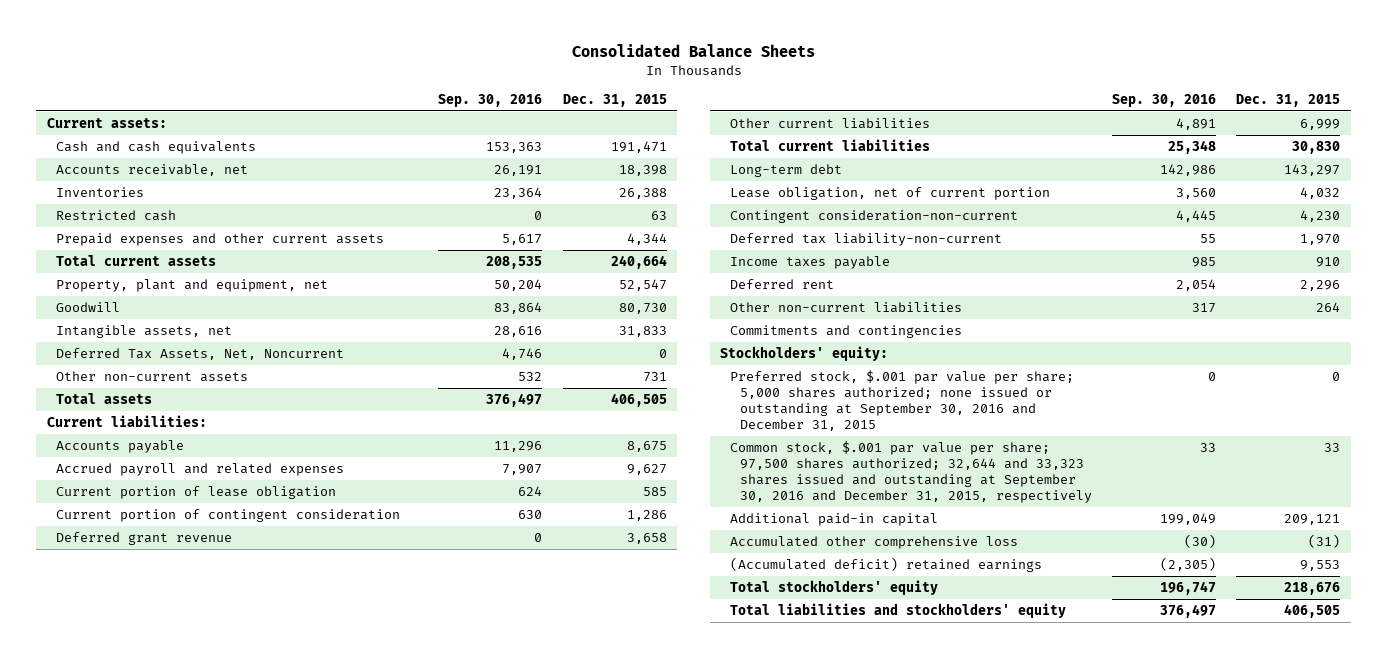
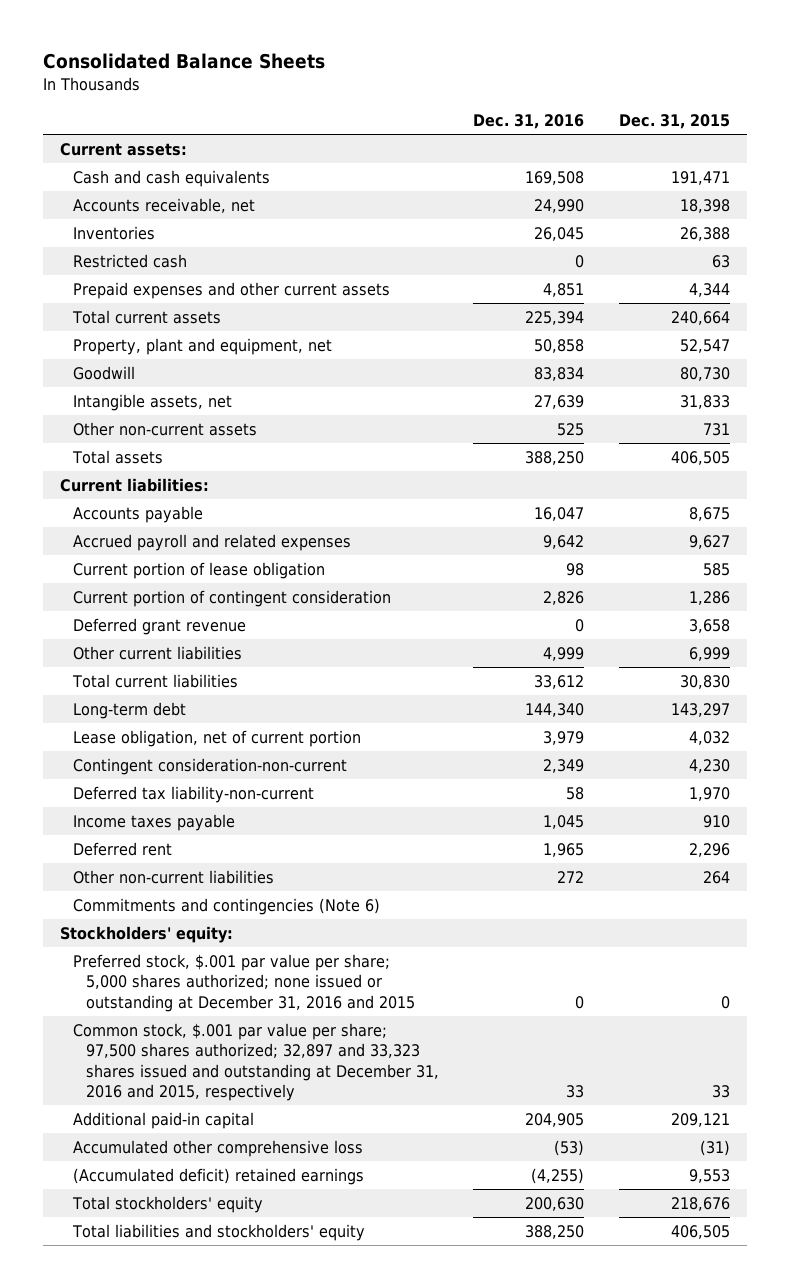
- | Sep. 30, 2016 | Dec. 31, 2015
+ | Dec. 31, 2016 | Dec. 31, 2015
- Deferred Tax Assets, Net, Noncurrent | 4,746 | 0
- Commitments and contingencies
+ Commitments and contingencies (Note 6)
- Preferred stock, $.001 par value per share; 5,000 shares authorized; none issued or outstanding at September 30, 2016 and December 31, 2015 | 0 | 0
- Common stock, $.001 par value per share; 97,500 shares authorized; 32,644 and 33,323 shares issued and outstanding at September 30, 2016 and December 31, 2015, respectively | 33 | 33
+ Preferred stock, $.001 par value per share; 5,000 shares authorized; none issued or outstanding at December 31, 2016 and 2015 | 0 | 0
+ Common stock, $.001 par value per share; 97,500 shares authorized; 32,897 and 33,323 shares issued and outstanding at December 31, 2016 and 2015, respectively | 33 | 33

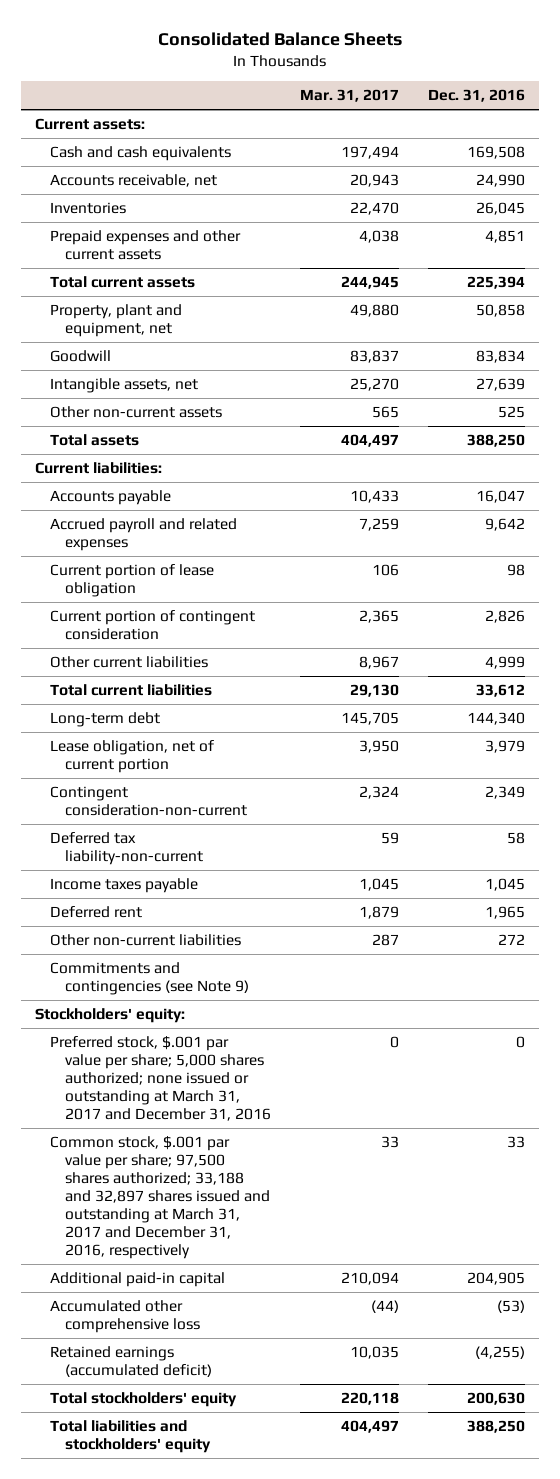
- | Dec. 31, 2016 | Dec. 31, 2015
+ | Mar. 31, 2017 | Dec. 31, 2016
- Restricted cash | 0 | 63
- Deferred grant revenue | 0 | 3,658
- Commitments and contingencies (Note 6)
+ Commitments and contingencies (see Note 9)
- Preferred stock, $.001 par value per share; 5,000 shares authorized; none issued or outstanding at December 31, 2016 and 2015 | 0 | 0
- Common stock, $.001 par value per share; 97,500 shares authorized; 32,897 and 33,323 shares issued and outstanding at December 31, 2016 and 2015, respectively | 33 | 33
+ Preferred stock, $.001 par value per share; 5,000 shares authorized; none issued or outstanding at March 31, 2017 and December 31, 2016 | 0 | 0
+ Common stock, $.001 par value per share; 97,500 shares authorized; 33,188 and 32,897 shares issued and outstanding at March 31, 2017 and December 31, 2016, respectively | 33 | 33
- (Accumulated deficit) retained earnings | (4,255) | 9,553
+ Retained earnings (accumulated deficit) | 10,035 | (4,255)

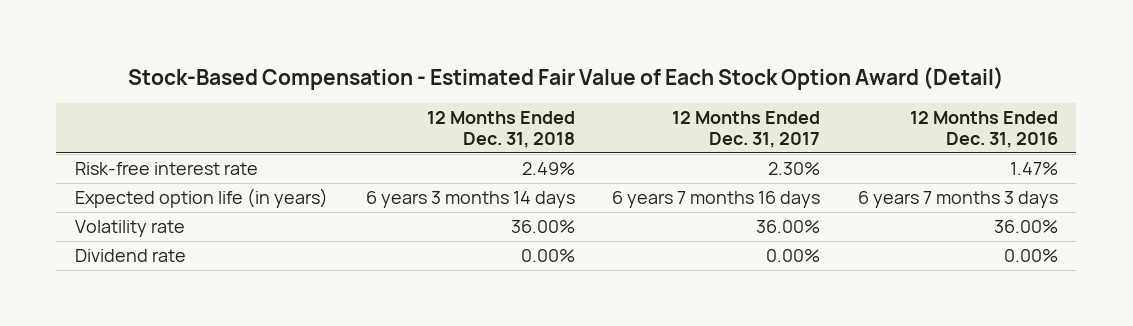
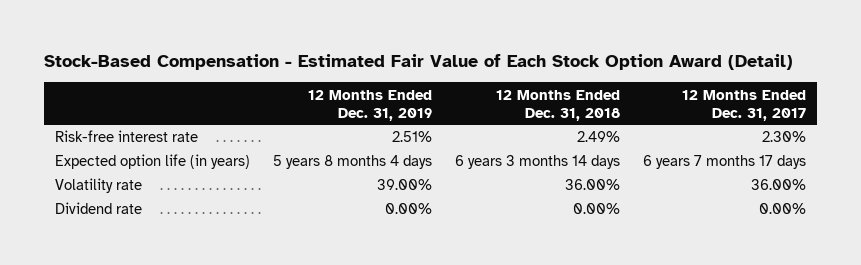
- | 12 Months Ended Dec. 31, 2018 | 12 Months Ended Dec. 31, 2017 | 12 Months Ended Dec. 31, 2016
+ | 12 Months Ended Dec. 31, 2019 | 12 Months Ended Dec. 31, 2018 | 12 Months Ended Dec. 31, 2017
- Expected option life (in years) | 6 years 3 months 14 days | 6 years 7 months 16 days | 6 years 7 months 3 days
+ Expected option life (in years) | 5 years 8 months 4 days | 6 years 3 months 14 days | 6 years 7 months 17 days

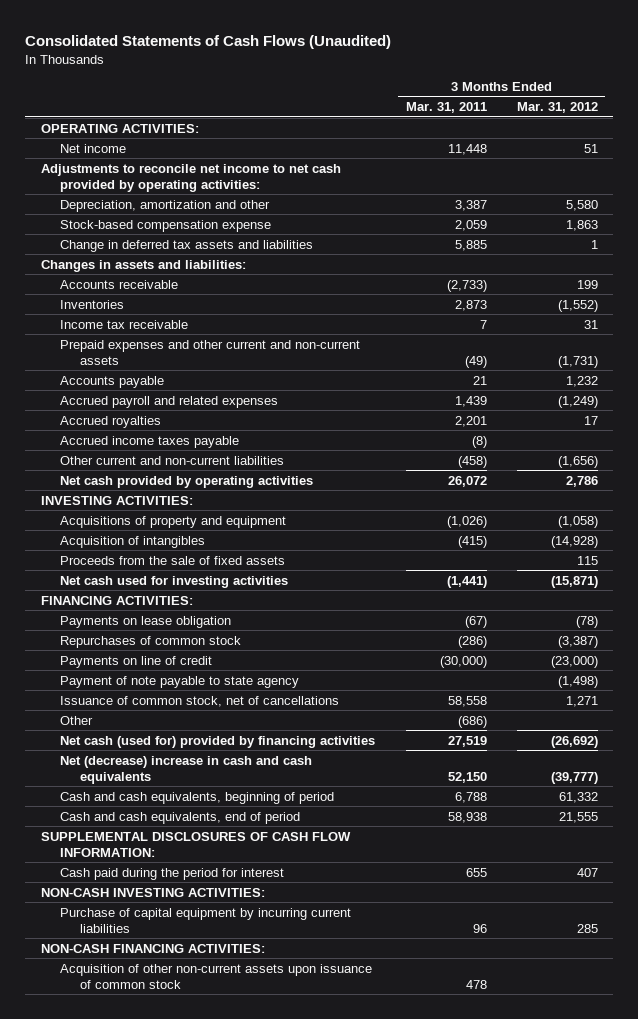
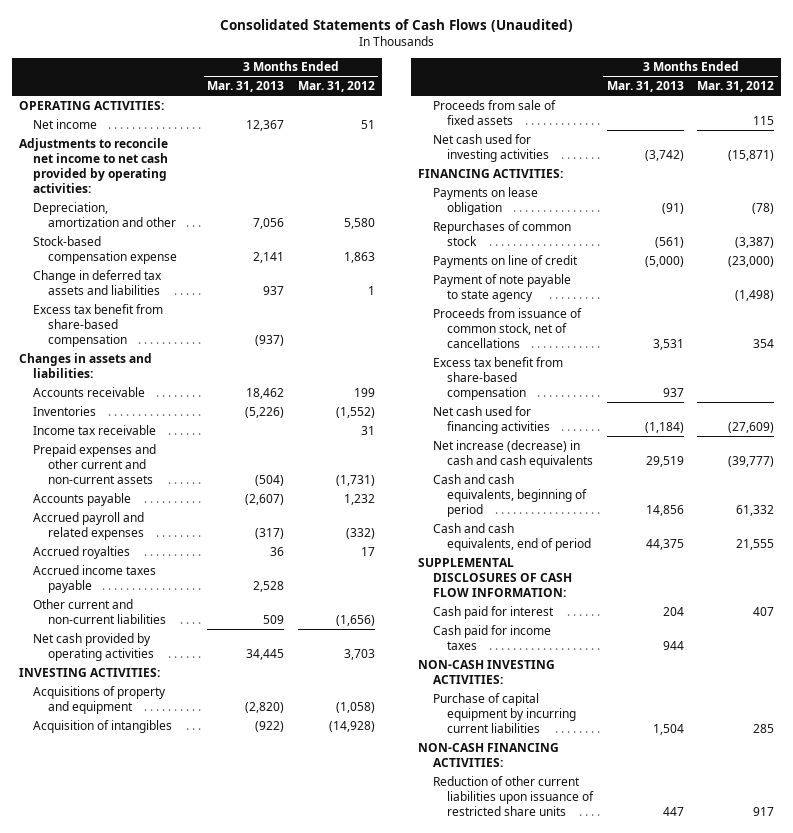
- | 3 Months Ended Mar. 31, 2011 | 3 Months Ended Mar. 31, 2012
+ | 3 Months Ended Mar. 31, 2013 | 3 Months Ended Mar. 31, 2012
+ Excess tax benefit from share-based compensation | (937) |
- Accrued payroll and related expenses | 1,439 | (1,249)
+ Accrued payroll and related expenses | (317) | (332)
- Net cash provided by operating activities | 26,072 | 2,786
+ Net cash provided by operating activities | 34,445 | 3,703
- Proceeds from the sale of fixed assets | | 115
+ Proceeds from sale of fixed assets | | 115
- Issuance of common stock, net of cancellations | 58,558 | 1,271
- Other | (686) |
- Net cash (used for) provided by financing activities | 27,519 | (26,692)
- Net (decrease) increase in cash and cash equivalents | 52,150 | (39,777)
+ Proceeds from issuance of common stock, net of cancellations | 3,531 | 354
+ Excess tax benefit from share-based compensation | 937 |
+ Net cash used for financing activities | (1,184) | (27,609)
+ Net increase (decrease) in cash and cash equivalents | 29,519 | (39,777)
- Cash paid during the period for interest | 655 | 407
+ Cash paid for interest | 204 | 407
+ Cash paid for income taxes | 944 |
- Acquisition of other non-current assets upon issuance of common stock | 478 |
+ Reduction of other current liabilities upon issuance of restricted share units | 447 | 917

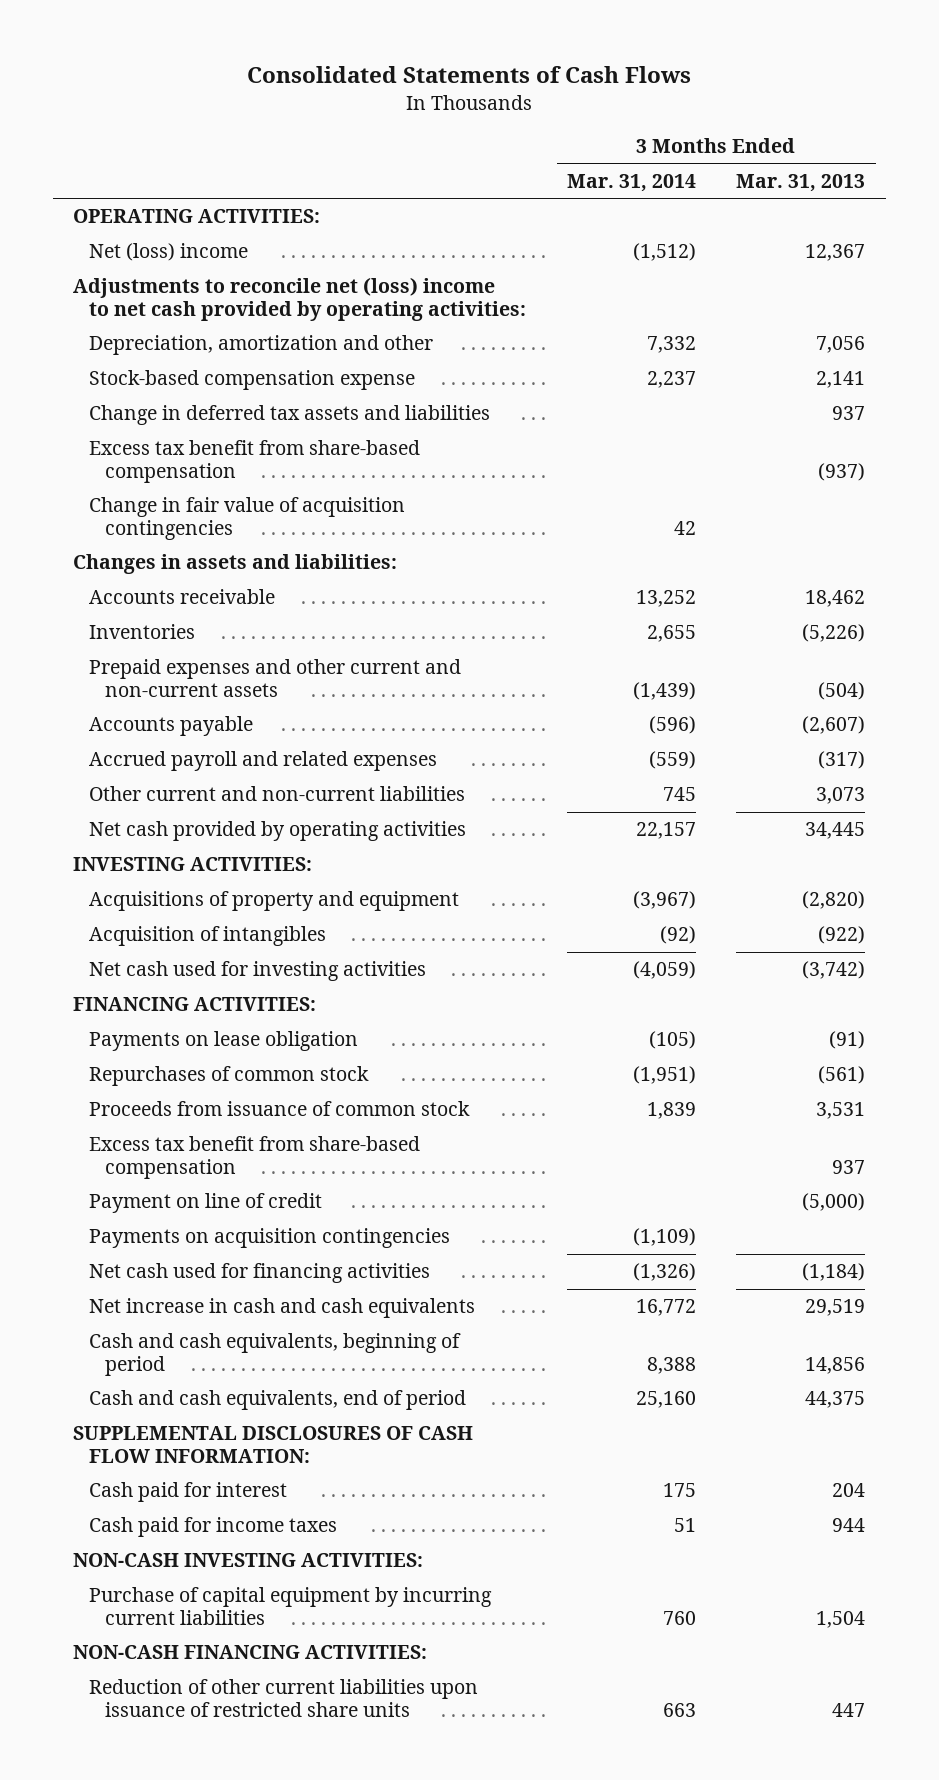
- Consolidated Statements of Cash Flows (Unaudited)
+ Consolidated Statements of Cash Flows
- | 3 Months Ended Mar. 31, 2013 | 3 Months Ended Mar. 31, 2012
+ | 3 Months Ended Mar. 31, 2014 | 3 Months Ended Mar. 31, 2013
- Net income | 12,367 | 51
- Adjustments to reconcile net income to net cash provided by operating activities:
+ Net (loss) income | (1,512) | 12,367
+ Adjustments to reconcile net (loss) income to net cash provided by operating activities:
+ Change in fair value of acquisition contingencies | 42 |
- Income tax receivable | | 31
- Accrued royalties | 36 | 17
- Accrued income taxes payable | 2,528 |
- Other current and non-current liabilities | 509 | (1,656)
+ Other current and non-current liabilities | 745 | 3,073
- Proceeds from sale of fixed assets | | 115
- Payments on line of credit | (5,000) | (23,000)
- Payment of note payable to state agency | | (1,498)
- Proceeds from issuance of common stock, net of cancellations | 3,531 | 354
+ Proceeds from issuance of common stock | 1,839 | 3,531
+ Payment on line of credit | | (5,000)
+ Payments on acquisition contingencies | (1,109) |
- Net increase (decrease) in cash and cash equivalents | 29,519 | (39,777)
+ Net increase in cash and cash equivalents | 16,772 | 29,519

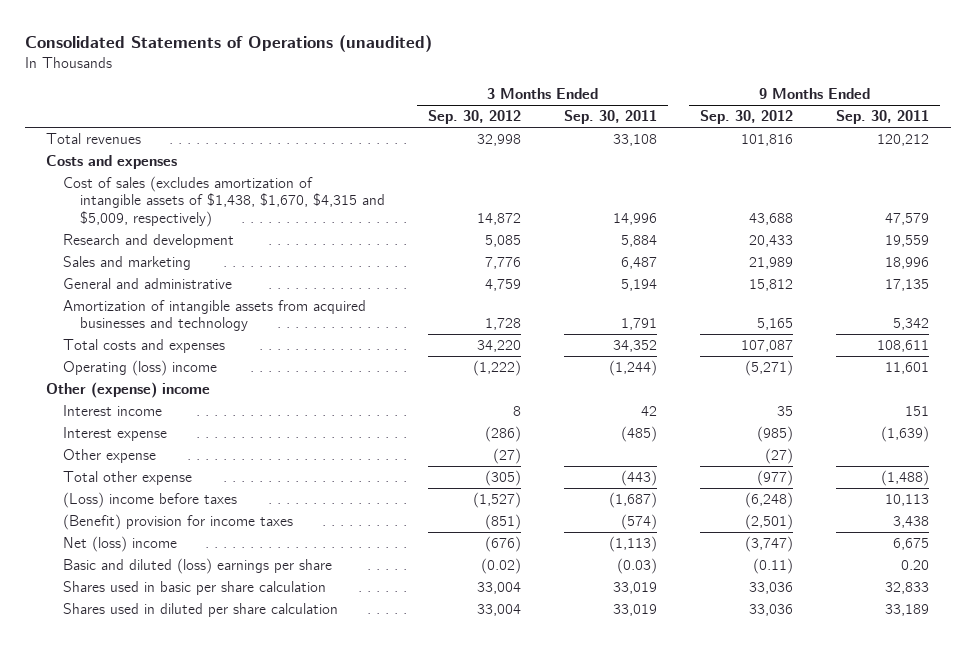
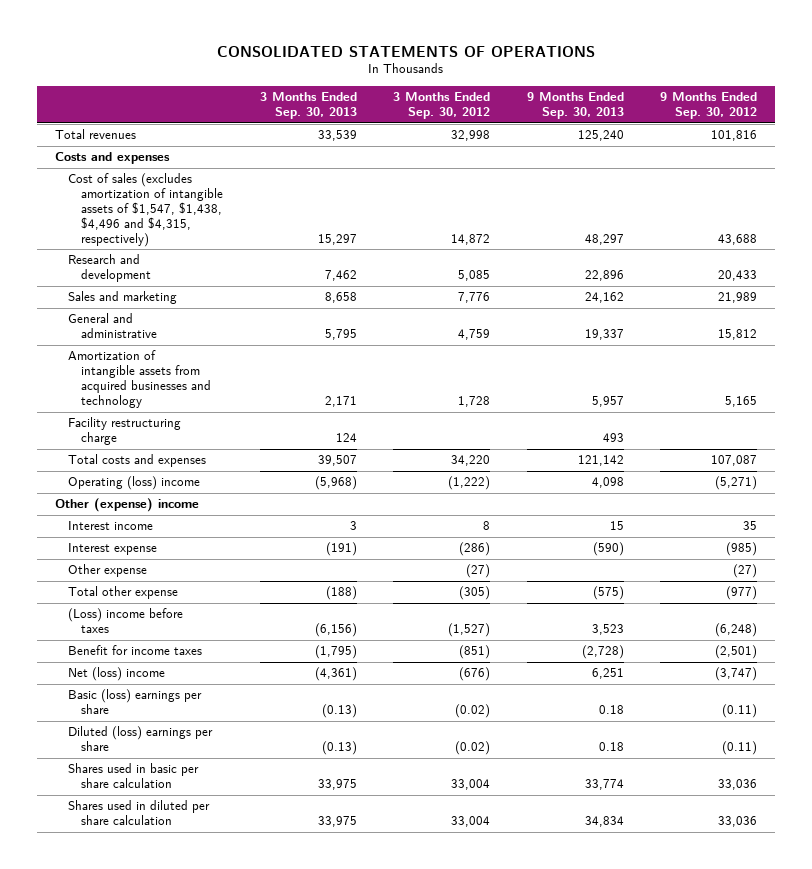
- Consolidated Statements of Operations (unaudited)
+ CONSOLIDATED STATEMENTS OF OPERATIONS
- | 3 Months Ended Sep. 30, 2012 | 3 Months Ended Sep. 30, 2011 | 9 Months Ended Sep. 30, 2012 | 9 Months Ended Sep. 30, 2011
+ | 3 Months Ended Sep. 30, 2013 | 3 Months Ended Sep. 30, 2012 | 9 Months Ended Sep. 30, 2013 | 9 Months Ended Sep. 30, 2012
- Cost of sales (excludes amortization of intangible assets of $1,438, $1,670, $4,315 and $5,009, respectively) | 14,872 | 14,996 | 43,688 | 47,579
+ Cost of sales (excludes amortization of intangible assets of $1,547, $1,438, $4,496 and $4,315, respectively) | 15,297 | 14,872 | 48,297 | 43,688
+ Facility restructuring charge | 124 | | 493 |
- (Benefit) provision for income taxes | (851) | (574) | (2,501) | 3,438
+ Benefit for income taxes | (1,795) | (851) | (2,728) | (2,501)
- Basic and diluted (loss) earnings per share | (0.02) | (0.03) | (0.11) | 0.20
+ Basic (loss) earnings per share | (0.13) | (0.02) | 0.18 | (0.11)
+ Diluted (loss) earnings per share | (0.13) | (0.02) | 0.18 | (0.11)

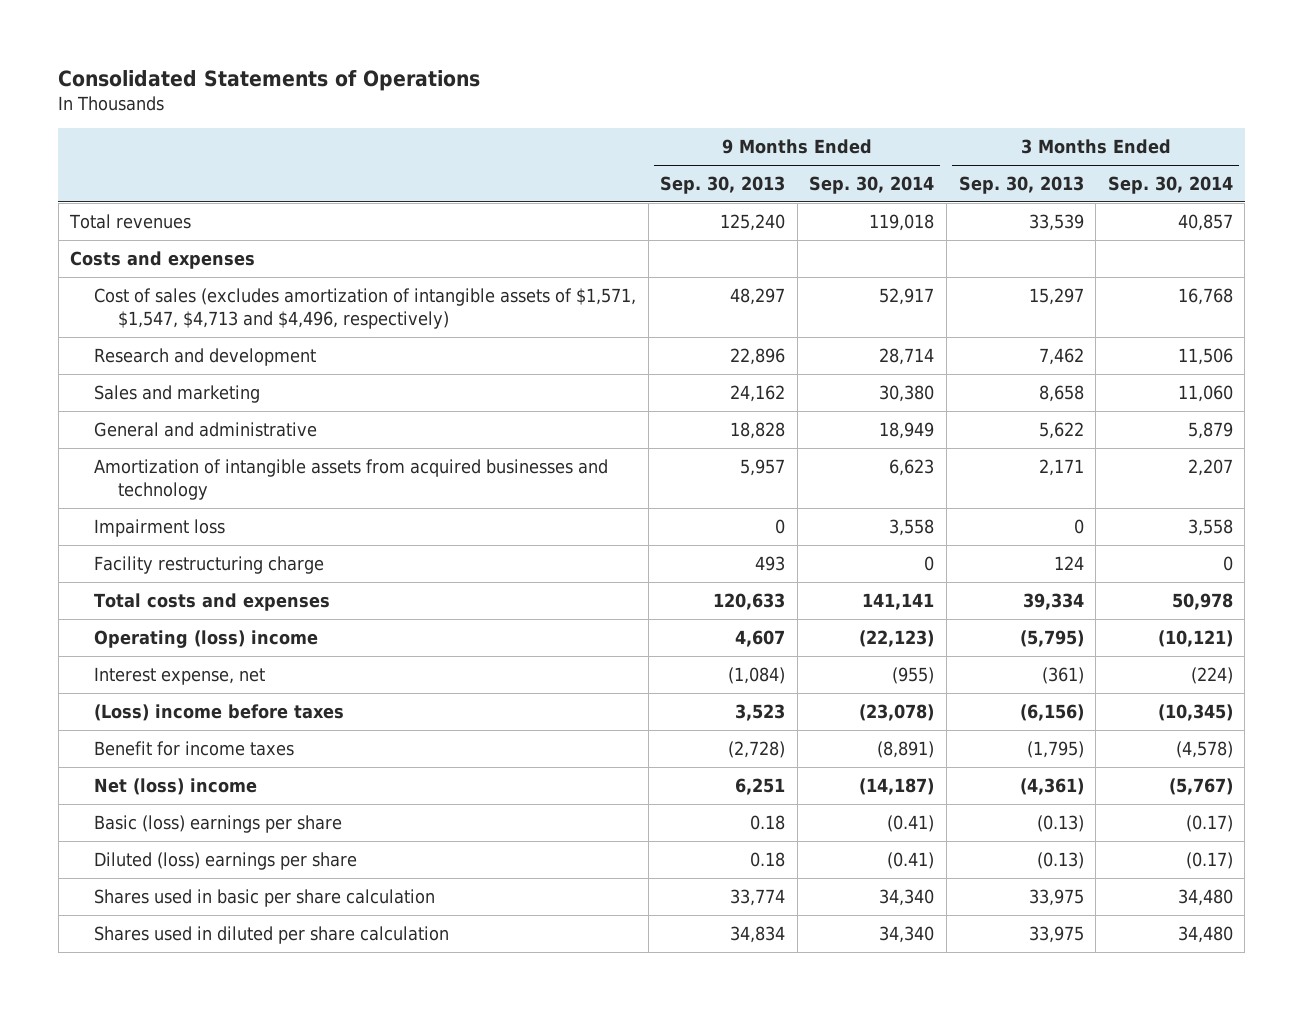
- CONSOLIDATED STATEMENTS OF OPERATIONS
+ Consolidated Statements of Operations
- | 3 Months Ended Sep. 30, 2013 | 3 Months Ended Sep. 30, 2012 | 9 Months Ended Sep. 30, 2013 | 9 Months Ended Sep. 30, 2012
+ | 9 Months Ended Sep. 30, 2013 | 9 Months Ended Sep. 30, 2014 | 3 Months Ended Sep. 30, 2013 | 3 Months Ended Sep. 30, 2014
- Cost of sales (excludes amortization of intangible assets of $1,547, $1,438, $4,496 and $4,315, respectively) | 15,297 | 14,872 | 48,297 | 43,688
+ Cost of sales (excludes amortization of intangible assets of $1,571, $1,547, $4,713 and $4,496, respectively) | 48,297 | 52,917 | 15,297 | 16,768
- General and administrative | 5,795 | 4,759 | 19,337 | 15,812
+ General and administrative | 18,828 | 18,949 | 5,622 | 5,879
+ Impairment loss | 0 | 3,558 | 0 | 3,558
- Total costs and expenses | 39,507 | 34,220 | 121,142 | 107,087
- Operating (loss) income | (5,968) | (1,222) | 4,098 | (5,271)
- Other (expense) income
- Interest income | 3 | 8 | 15 | 35
- Interest expense | (191) | (286) | (590) | (985)
- Other expense | | (27) | | (27)
- Total other expense | (188) | (305) | (575) | (977)
+ Total costs and expenses | 120,633 | 141,141 | 39,334 | 50,978
+ Operating (loss) income | 4,607 | (22,123) | (5,795) | (10,121)
+ Interest expense, net | (1,084) | (955) | (361) | (224)

